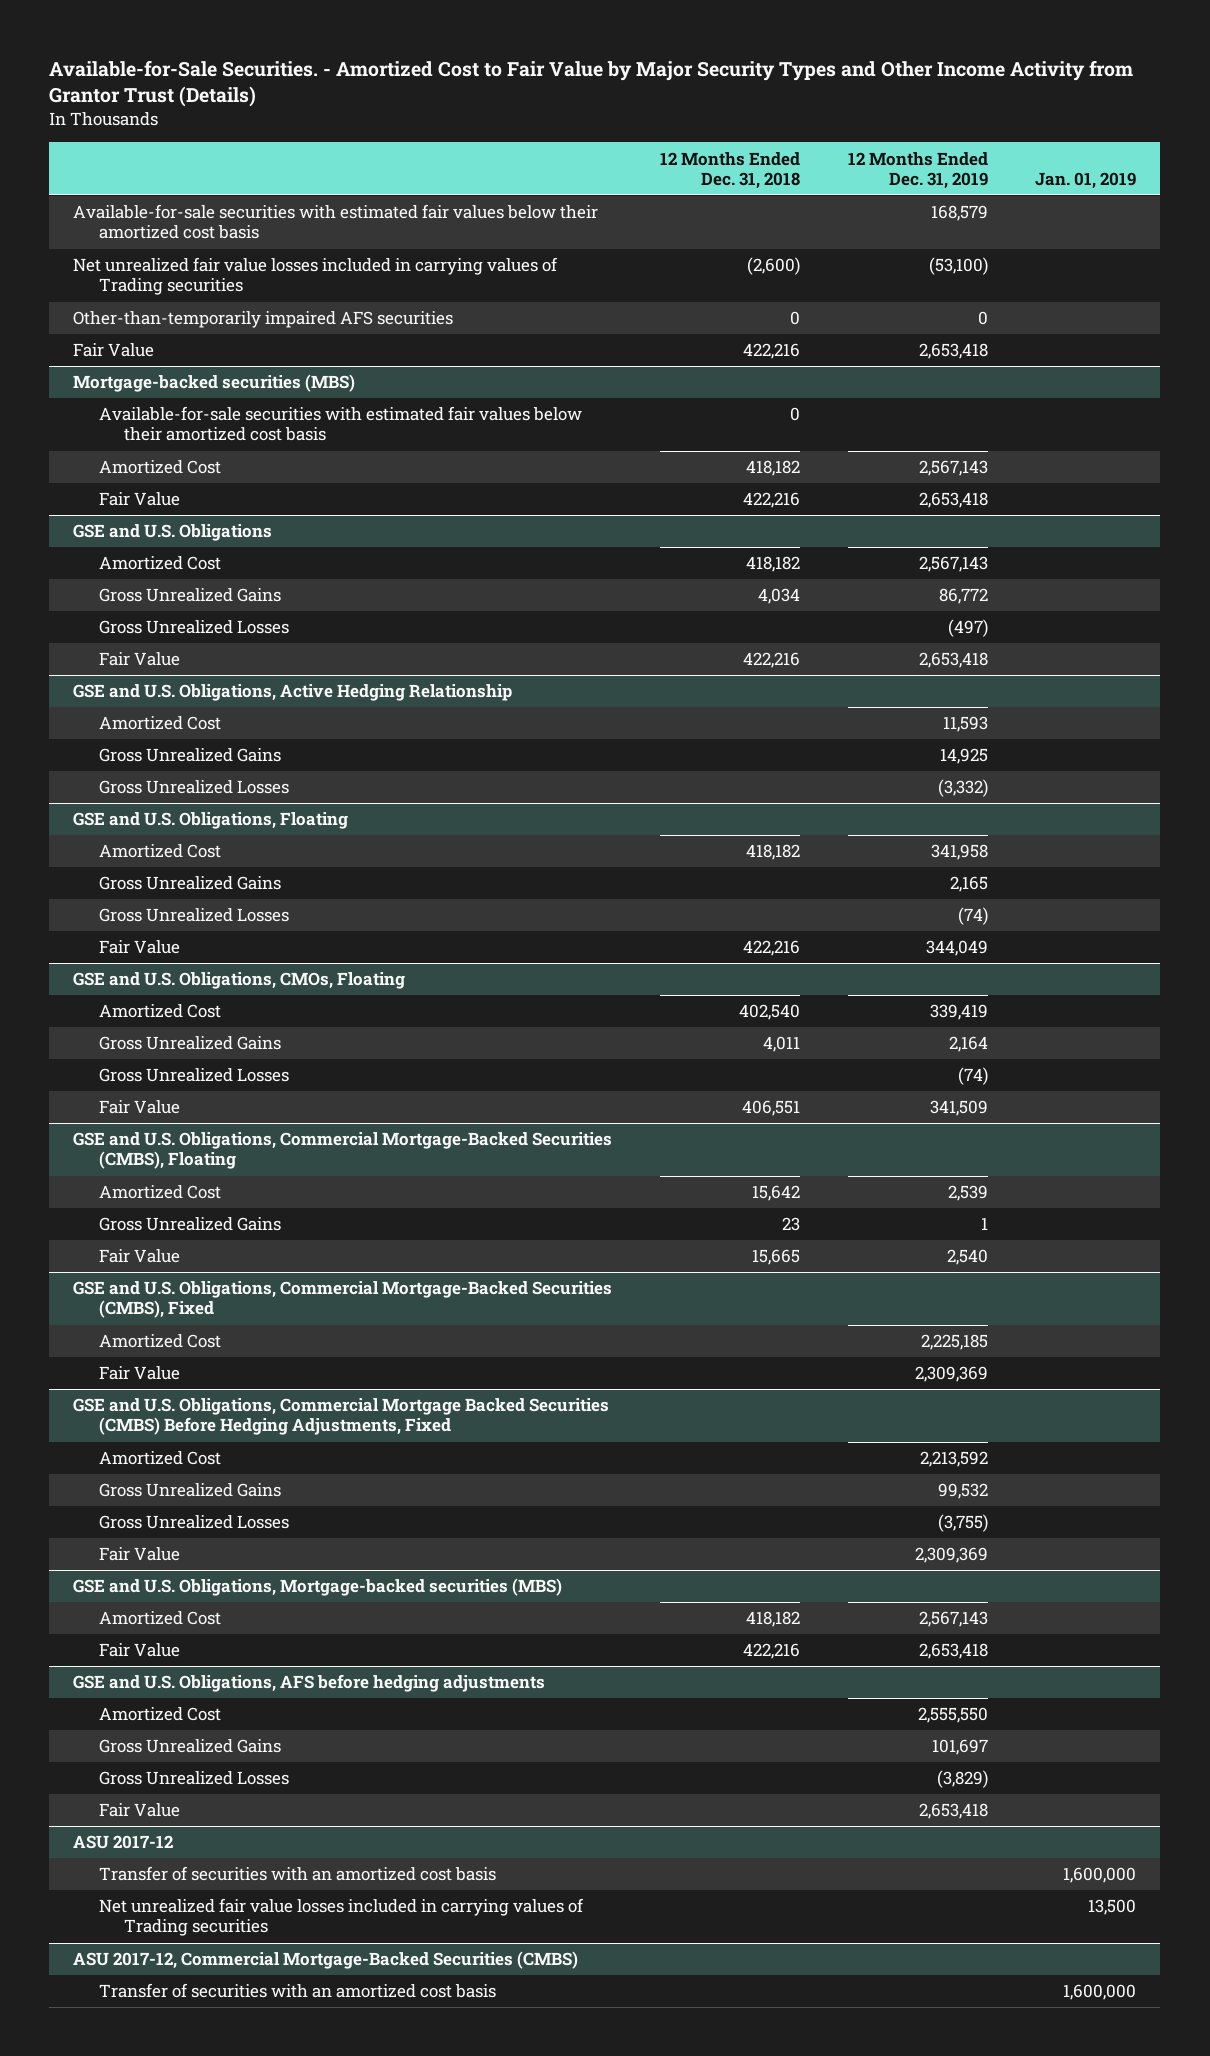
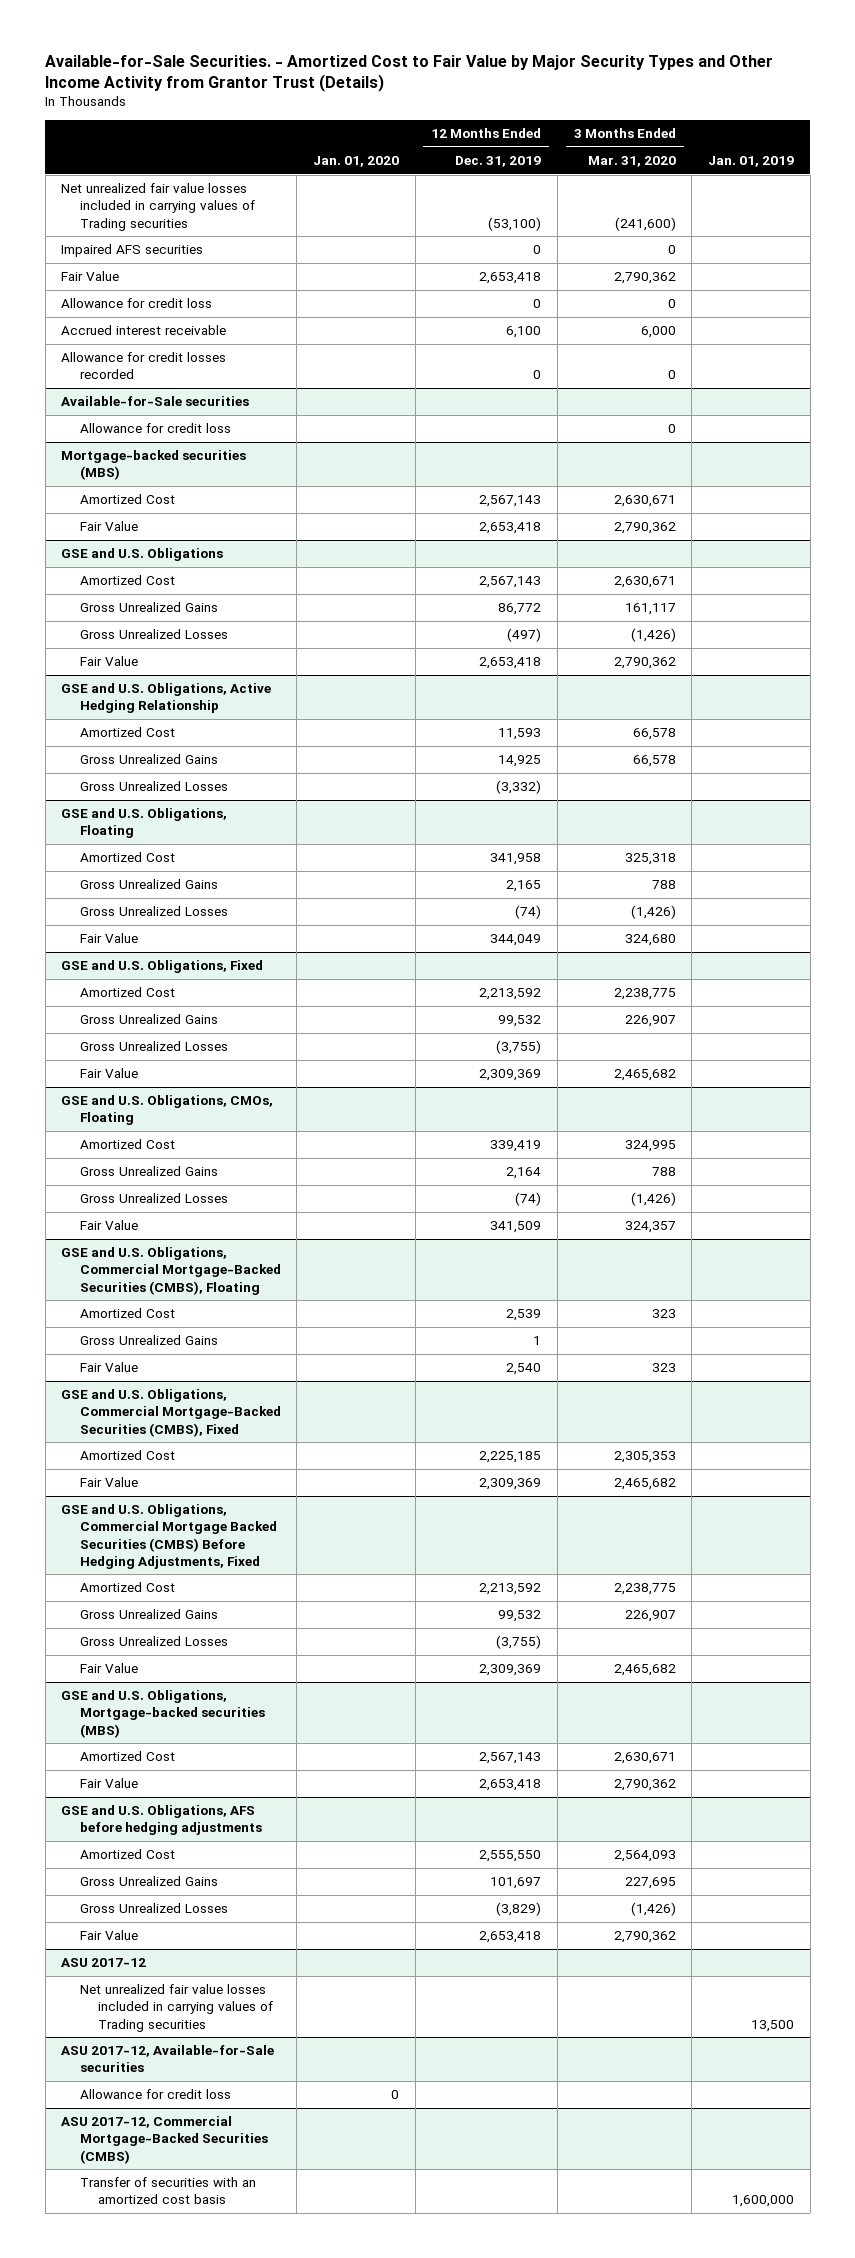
- | 12 Months Ended Dec. 31, 2018 | 12 Months Ended Dec. 31, 2019 | Jan. 01, 2019
+ | Jan. 01, 2020 | 12 Months Ended Dec. 31, 2019 | 3 Months Ended Mar. 31, 2020 | Jan. 01, 2019
- Available-for-sale securities with estimated fair values below their amortized cost basis | | 168,579 |
- Other-than-temporarily impaired AFS securities | 0 | 0 |
+ Impaired AFS securities | | 0 | 0 |
+ Allowance for credit loss | | 0 | 0 |
+ Accrued interest receivable | | 6,100 | 6,000 |
+ Allowance for credit losses recorded | | 0 | 0 |
+ Available-for-Sale securities
+ Allowance for credit loss | | | 0 |
@ Mortgage-backed securities (MBS)
- Available-for-sale securities with estimated fair values below their amortized cost basis | 0 | |
+ GSE and U.S. Obligations, Fixed
+ Amortized Cost | | 2,213,592 | 2,238,775 |
+ Gross Unrealized Gains | | 99,532 | 226,907 |
+ Gross Unrealized Losses | | (3,755) | |
+ Fair Value | | 2,309,369 | 2,465,682 |
@ ASU 2017-12
- Transfer of securities with an amortized cost basis | | | 1,600,000
+ ASU 2017-12, Available-for-Sale securities
+ Allowance for credit loss | 0 | | |

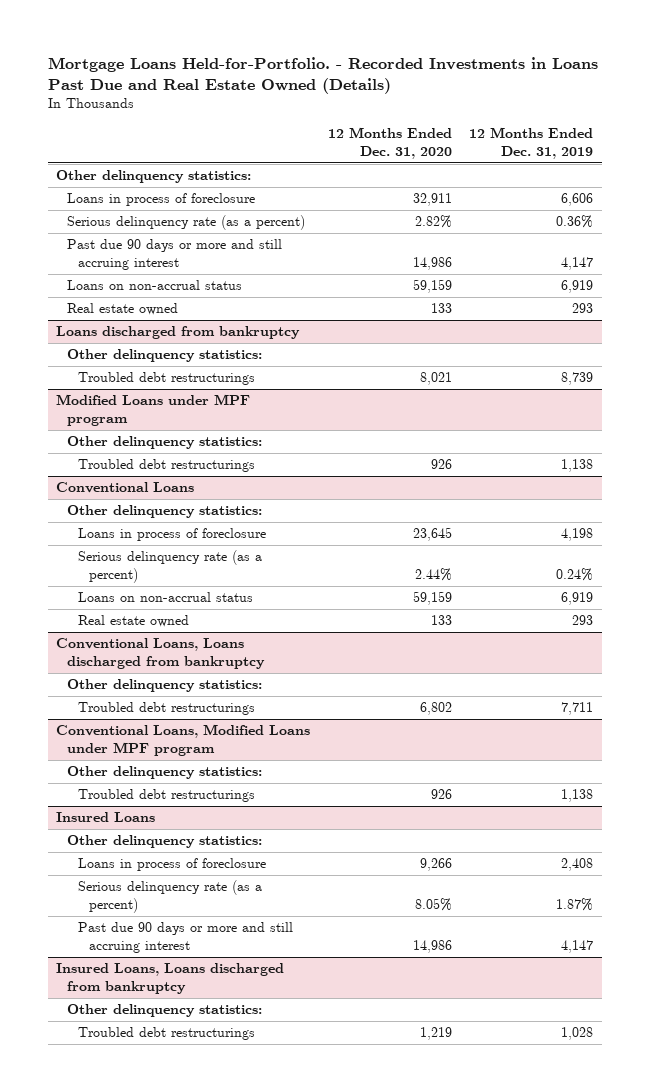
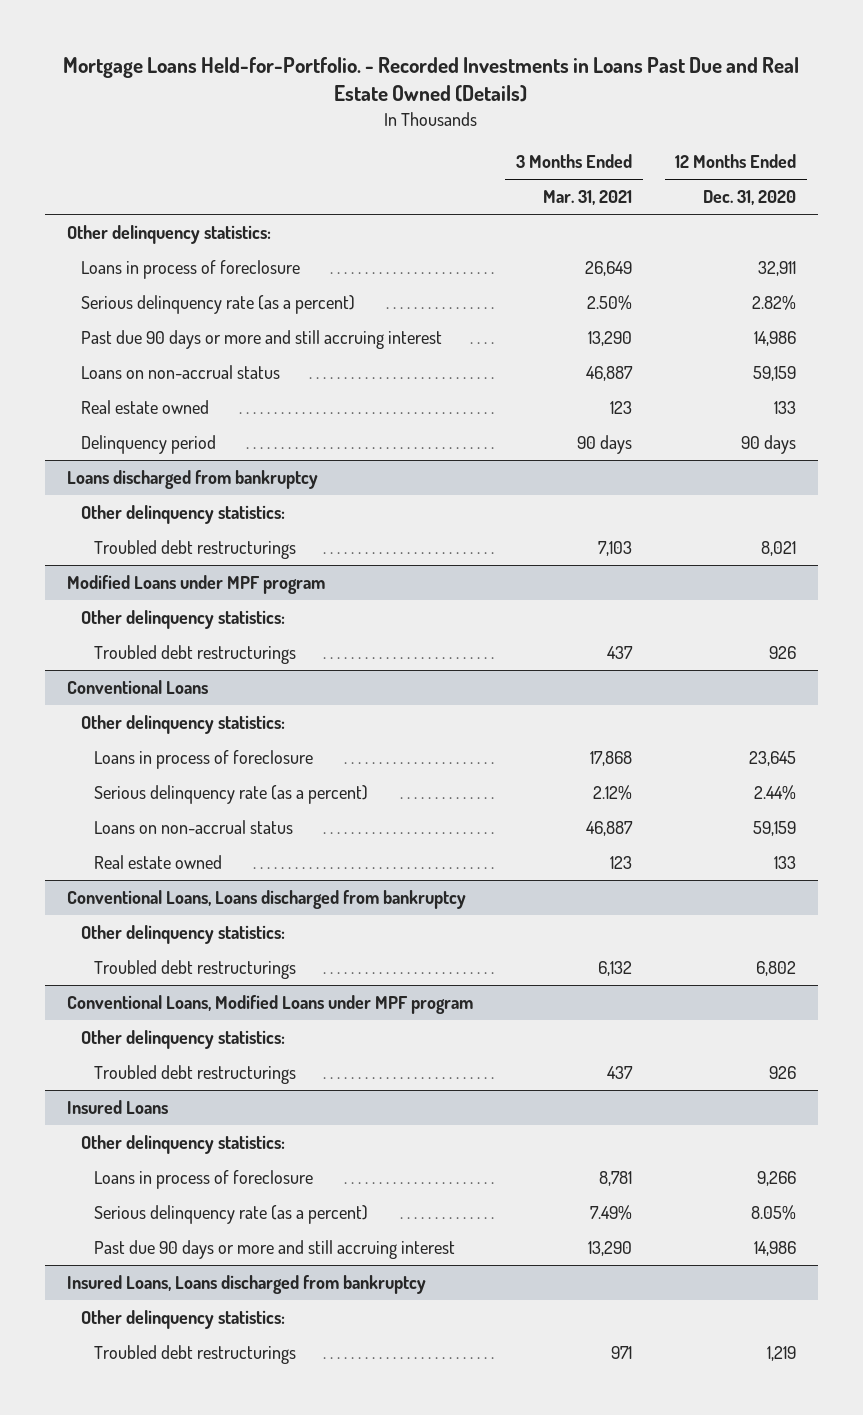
- | 12 Months Ended Dec. 31, 2020 | 12 Months Ended Dec. 31, 2019
+ | 3 Months Ended Mar. 31, 2021 | 12 Months Ended Dec. 31, 2020
+ Delinquency period | 90 days | 90 days

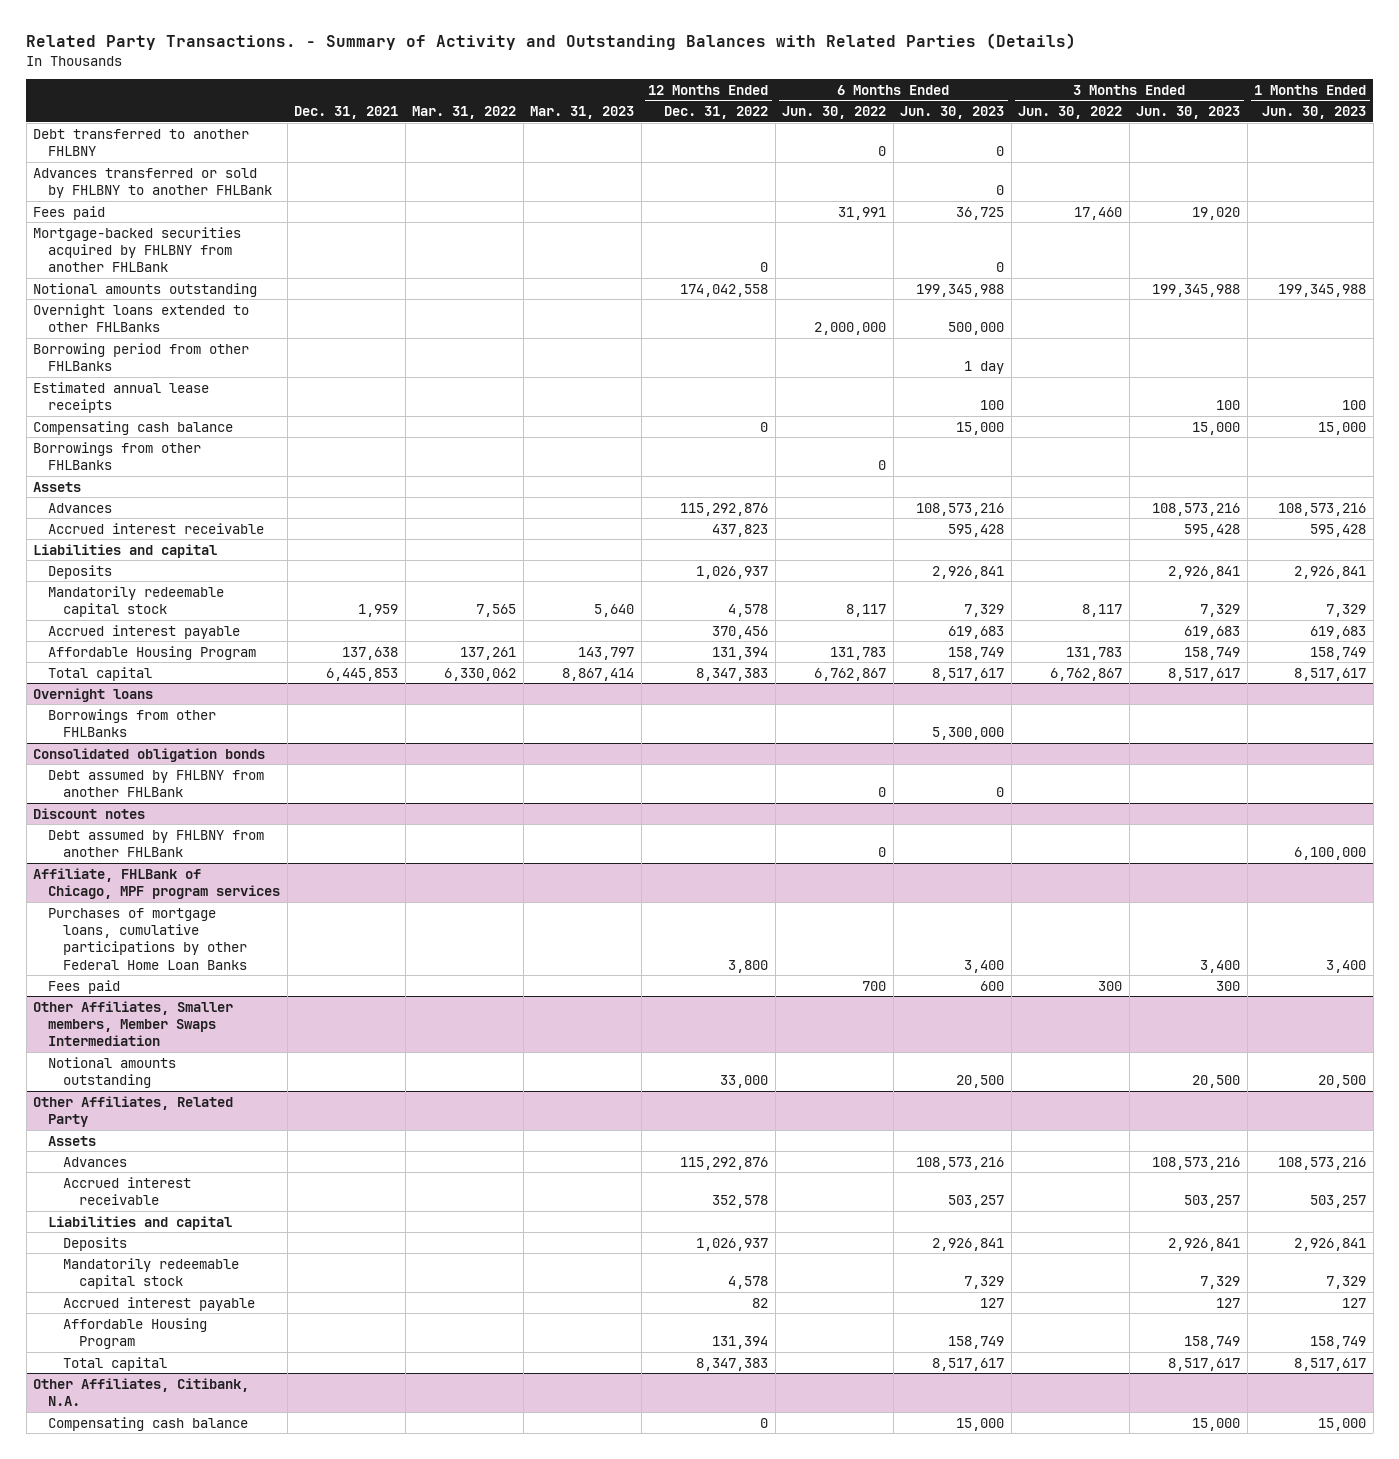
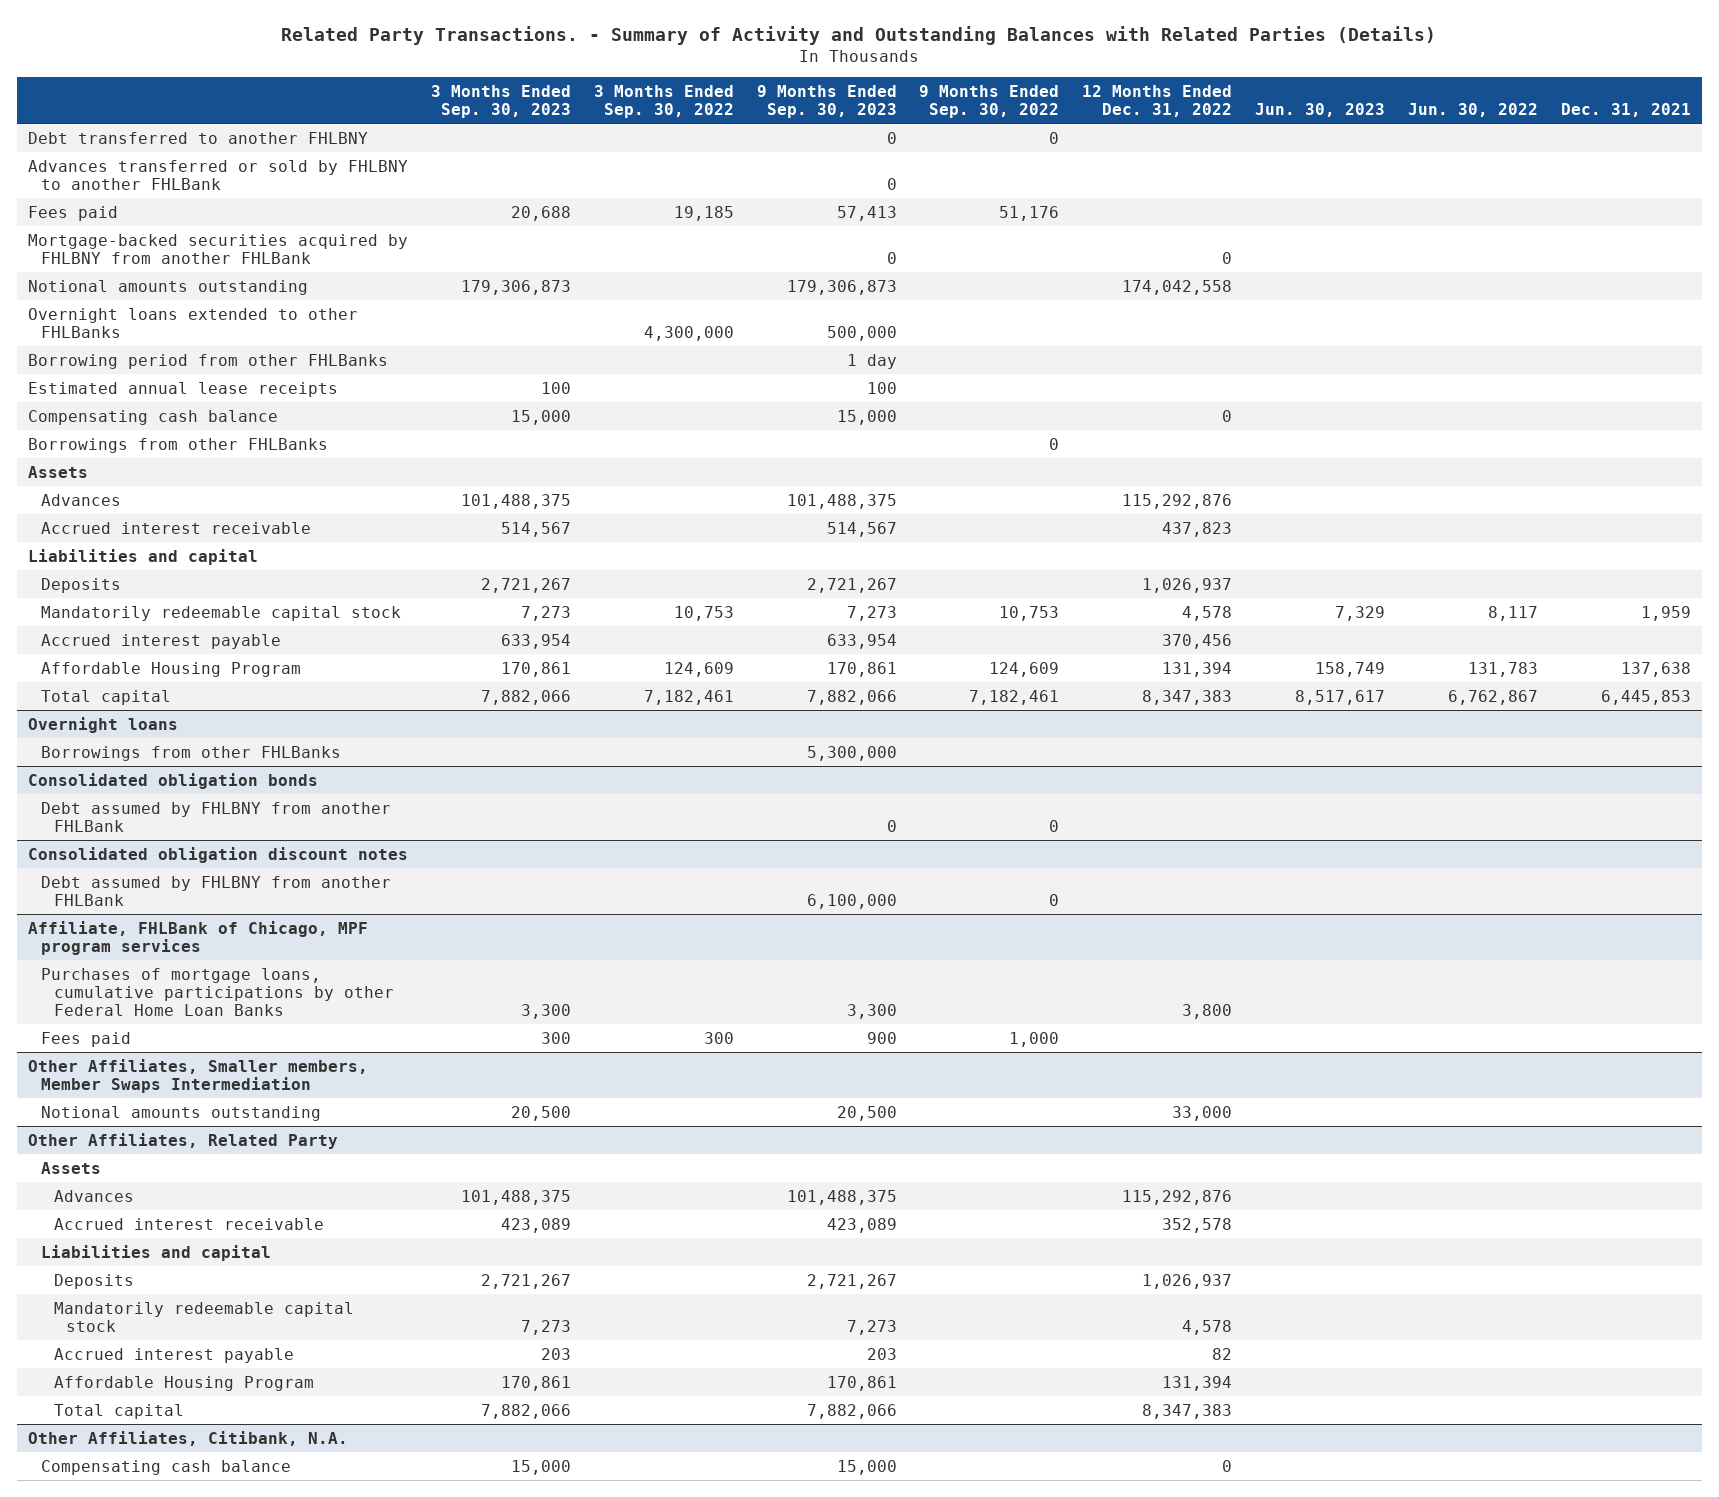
- | Dec. 31, 2021 | Mar. 31, 2022 | Mar. 31, 2023 | 12 Months Ended Dec. 31, 2022 | 6 Months Ended Jun. 30, 2022 | 6 Months Ended Jun. 30, 2023 | 3 Months Ended Jun. 30, 2022 | 3 Months Ended Jun. 30, 2023 | 1 Months Ended Jun. 30, 2023
+ | 3 Months Ended Sep. 30, 2023 | 3 Months Ended Sep. 30, 2022 | 9 Months Ended Sep. 30, 2023 | 9 Months Ended Sep. 30, 2022 | 12 Months Ended Dec. 31, 2022 | Jun. 30, 2023 | Jun. 30, 2022 | Dec. 31, 2021
- Discount notes
+ Consolidated obligation discount notes

